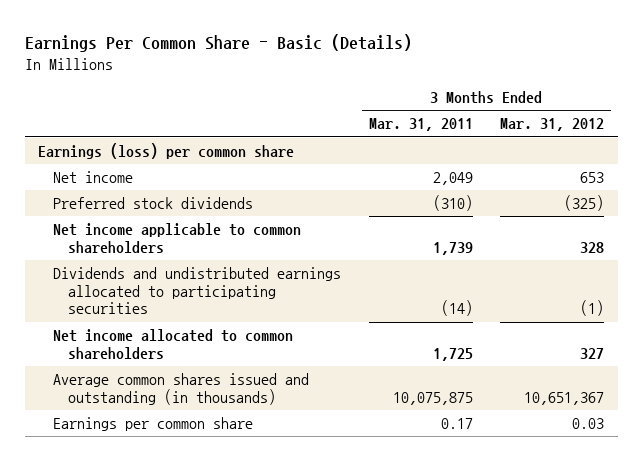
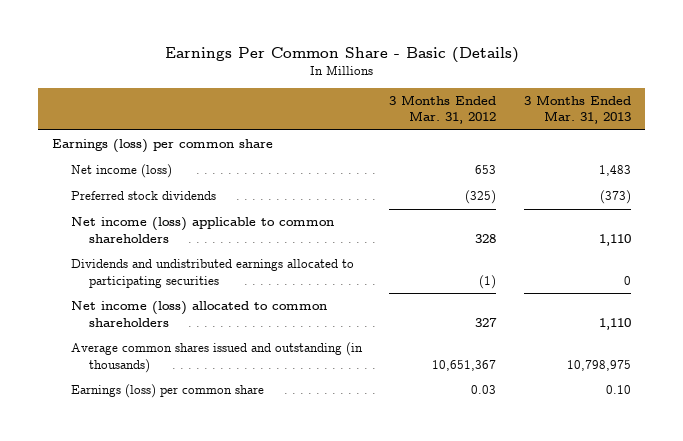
- | 3 Months Ended Mar. 31, 2011 | 3 Months Ended Mar. 31, 2012
+ | 3 Months Ended Mar. 31, 2012 | 3 Months Ended Mar. 31, 2013
- Net income | 2,049 | 653
+ Net income (loss) | 653 | 1,483
- Net income applicable to common shareholders | 1,739 | 328
+ Net income (loss) applicable to common shareholders | 328 | 1,110
- Net income allocated to common shareholders | 1,725 | 327
+ Net income (loss) allocated to common shareholders | 327 | 1,110
- Earnings per common share | 0.17 | 0.03
+ Earnings (loss) per common share | 0.03 | 0.10

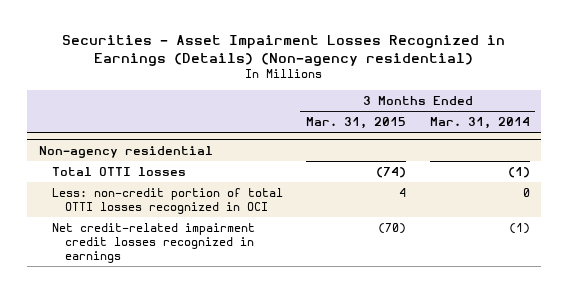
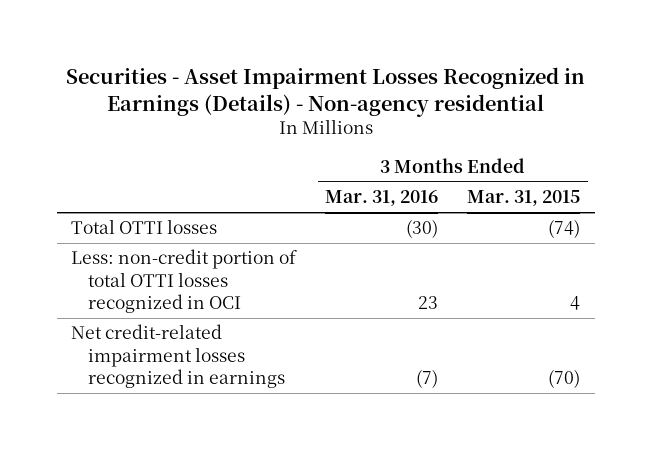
- Securities - Asset Impairment Losses Recognized in Earnings (Details) (Non-agency residential)
+ Securities - Asset Impairment Losses Recognized in Earnings (Details) - Non-agency residential
- | 3 Months Ended Mar. 31, 2015 | 3 Months Ended Mar. 31, 2014
+ | 3 Months Ended Mar. 31, 2016 | 3 Months Ended Mar. 31, 2015
- Non-agency residential
- Net credit-related impairment credit losses recognized in earnings | (70) | (1)
+ Net credit-related impairment losses recognized in earnings | (7) | (70)

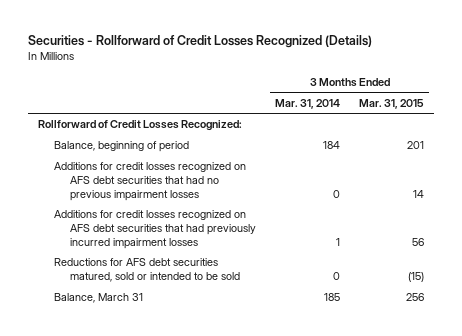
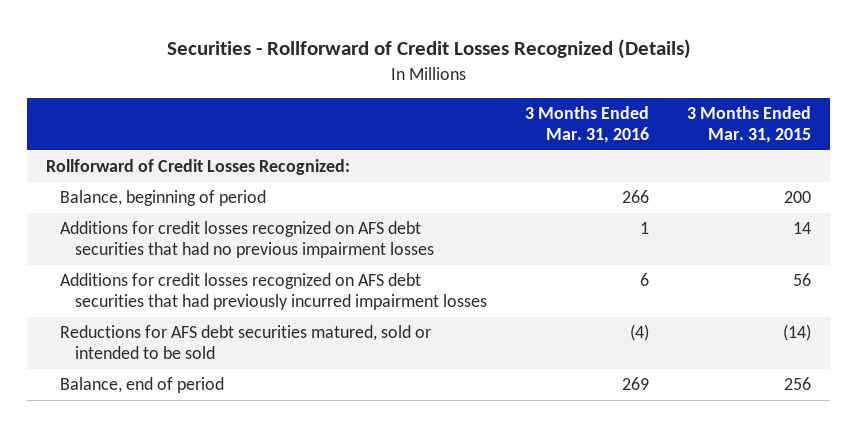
- | 3 Months Ended Mar. 31, 2014 | 3 Months Ended Mar. 31, 2015
+ | 3 Months Ended Mar. 31, 2016 | 3 Months Ended Mar. 31, 2015
- Balance, beginning of period | 184 | 201
+ Balance, beginning of period | 266 | 200
- Reductions for AFS debt securities matured, sold or intended to be sold | 0 | (15)
- Balance, March 31 | 185 | 256
+ Reductions for AFS debt securities matured, sold or intended to be sold | (4) | (14)
+ Balance, end of period | 269 | 256

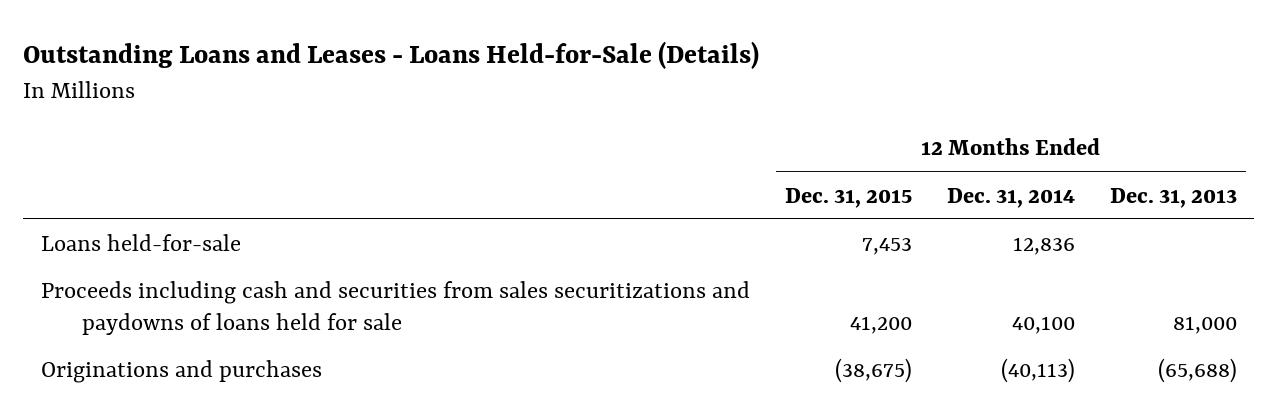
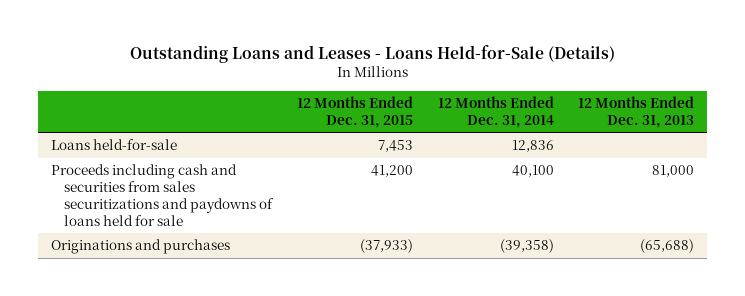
- Originations and purchases | (38,675) | (40,113) | (65,688)
+ Originations and purchases | (37,933) | (39,358) | (65,688)

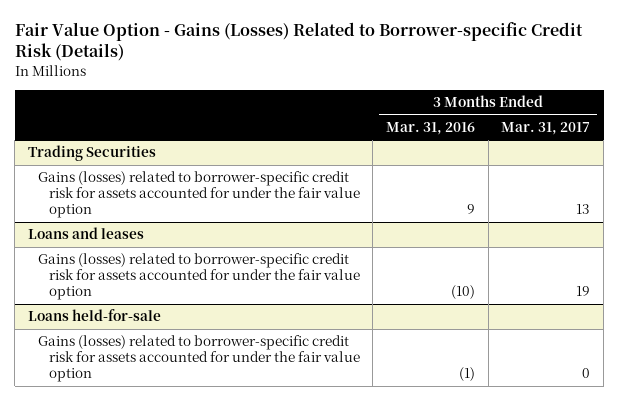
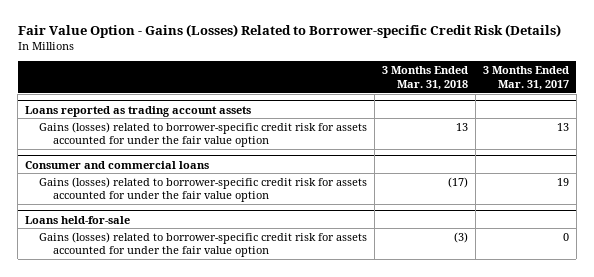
- | 3 Months Ended Mar. 31, 2016 | 3 Months Ended Mar. 31, 2017
+ | 3 Months Ended Mar. 31, 2018 | 3 Months Ended Mar. 31, 2017
- Trading Securities
+ Loans reported as trading account assets
- Loans and leases
+ Consumer and commercial loans

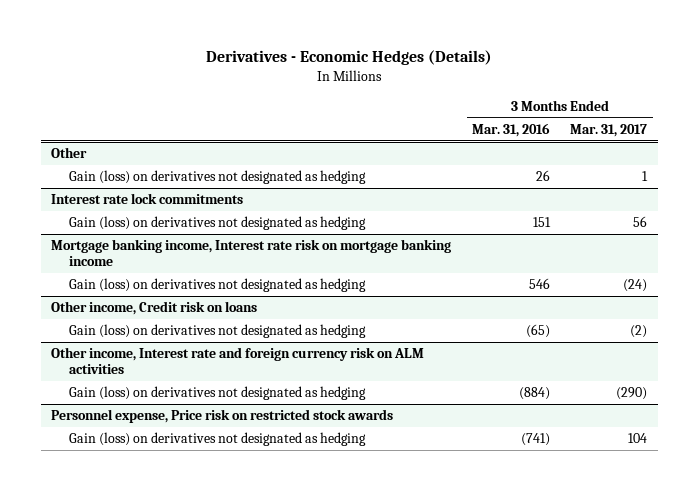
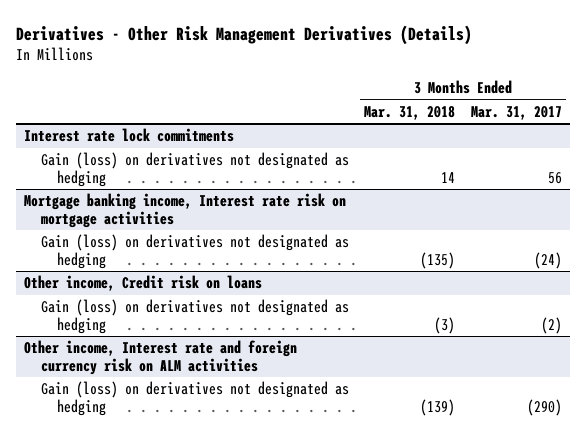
- Derivatives - Economic Hedges (Details)
+ Derivatives - Other Risk Management Derivatives (Details)
- | 3 Months Ended Mar. 31, 2016 | 3 Months Ended Mar. 31, 2017
+ | 3 Months Ended Mar. 31, 2018 | 3 Months Ended Mar. 31, 2017
- Other
- Gain (loss) on derivatives not designated as hedging | 26 | 1
- Mortgage banking income, Interest rate risk on mortgage banking income
+ Mortgage banking income, Interest rate risk on mortgage activities
- Personnel expense, Price risk on restricted stock awards
- Gain (loss) on derivatives not designated as hedging | (741) | 104

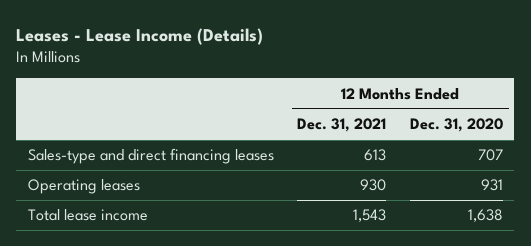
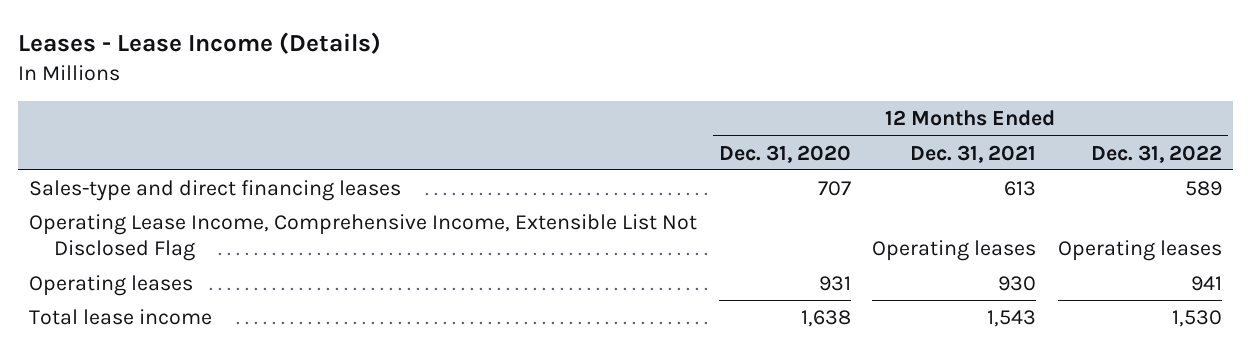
- | 12 Months Ended Dec. 31, 2021 | 12 Months Ended Dec. 31, 2020
+ | 12 Months Ended Dec. 31, 2020 | 12 Months Ended Dec. 31, 2021 | 12 Months Ended Dec. 31, 2022
+ Operating Lease Income, Comprehensive Income, Extensible List Not Disclosed Flag | | Operating leases | Operating leases

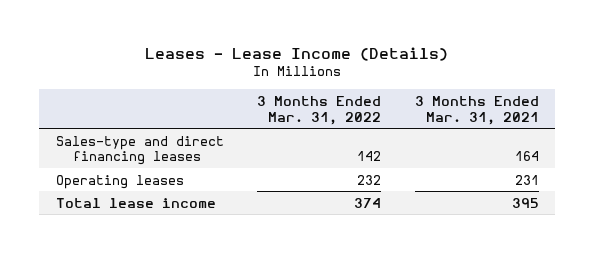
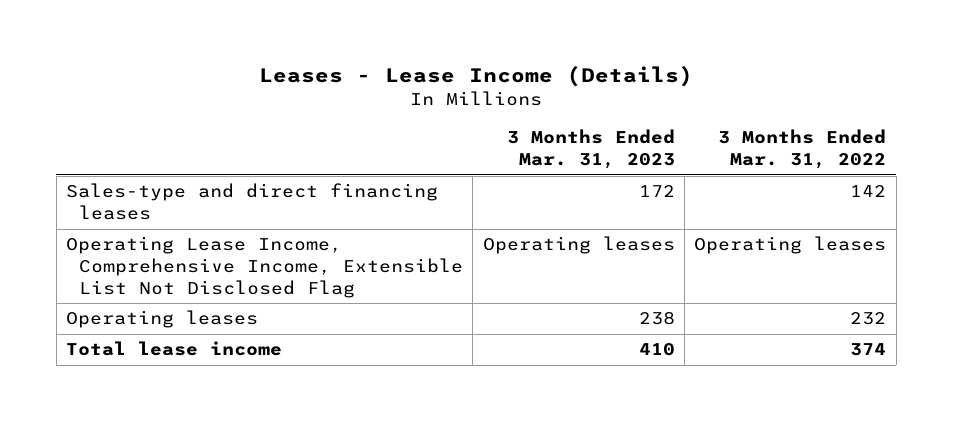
- | 3 Months Ended Mar. 31, 2022 | 3 Months Ended Mar. 31, 2021
+ | 3 Months Ended Mar. 31, 2023 | 3 Months Ended Mar. 31, 2022
+ Operating Lease Income, Comprehensive Income, Extensible List Not Disclosed Flag | Operating leases | Operating leases

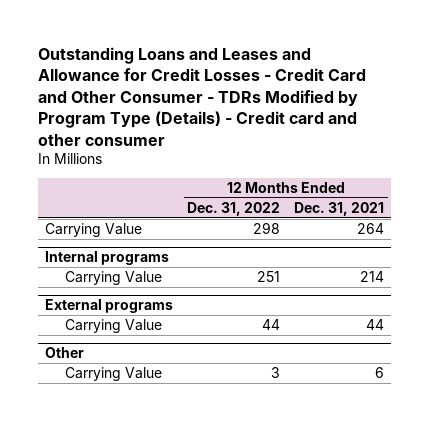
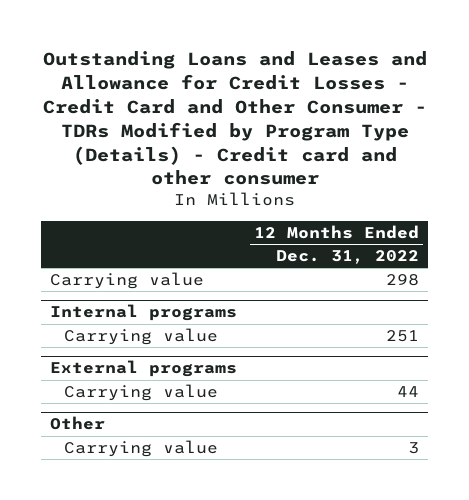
- | 12 Months Ended Dec. 31, 2022 | 12 Months Ended Dec. 31, 2021
+ | 12 Months Ended Dec. 31, 2022
- Carrying Value | 298 | 264
+ Carrying value | 298
@ Internal programs
- Carrying Value | 251 | 214
+ Carrying value | 251
@ External programs
- Carrying Value | 44 | 44
+ Carrying value | 44
@ Other
- Carrying Value | 3 | 6
+ Carrying value | 3

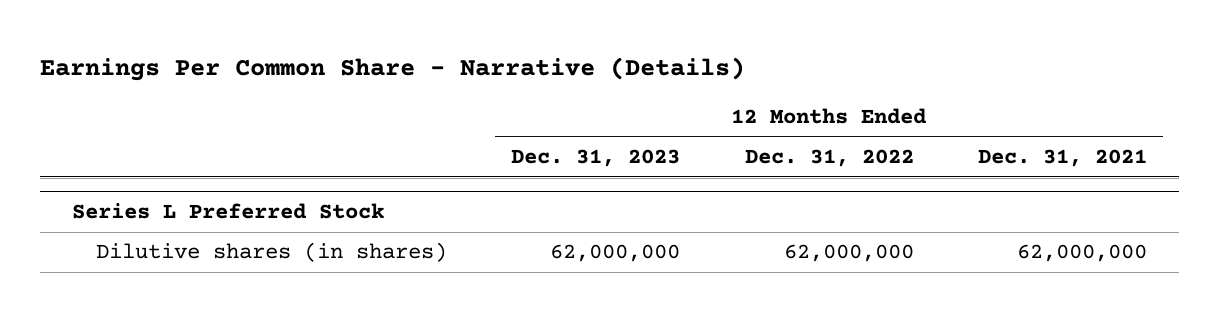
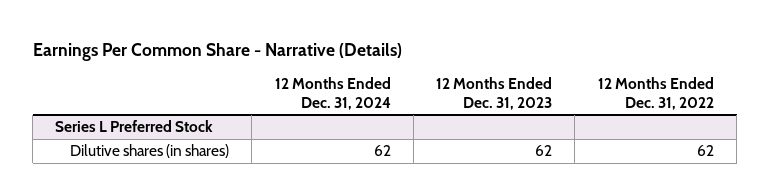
- | 12 Months Ended Dec. 31, 2023 | 12 Months Ended Dec. 31, 2022 | 12 Months Ended Dec. 31, 2021
+ | 12 Months Ended Dec. 31, 2024 | 12 Months Ended Dec. 31, 2023 | 12 Months Ended Dec. 31, 2022
@ Series L Preferred Stock
- Dilutive shares (in shares) | 62,000,000 | 62,000,000 | 62,000,000
+ Dilutive shares (in shares) | 62 | 62 | 62

